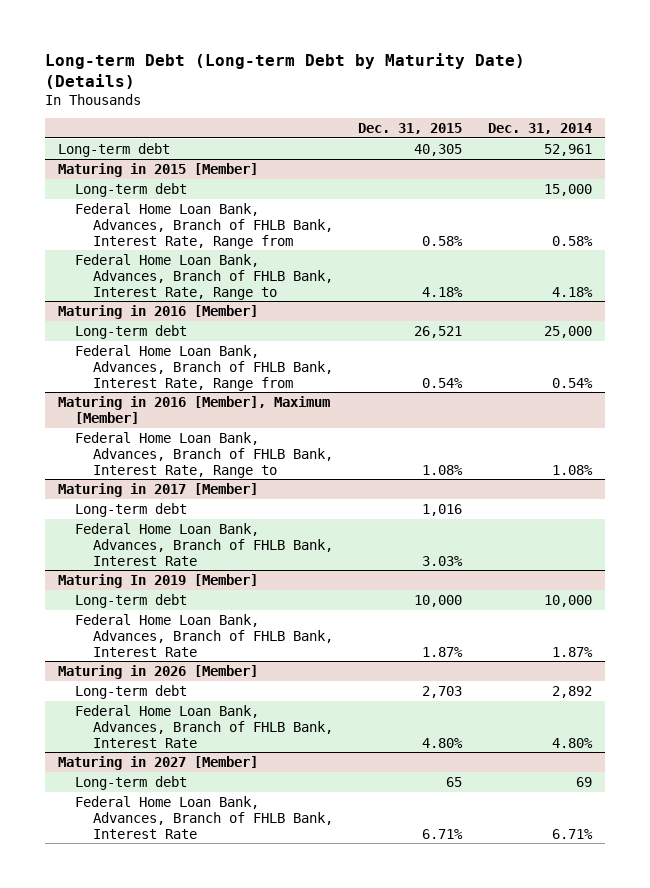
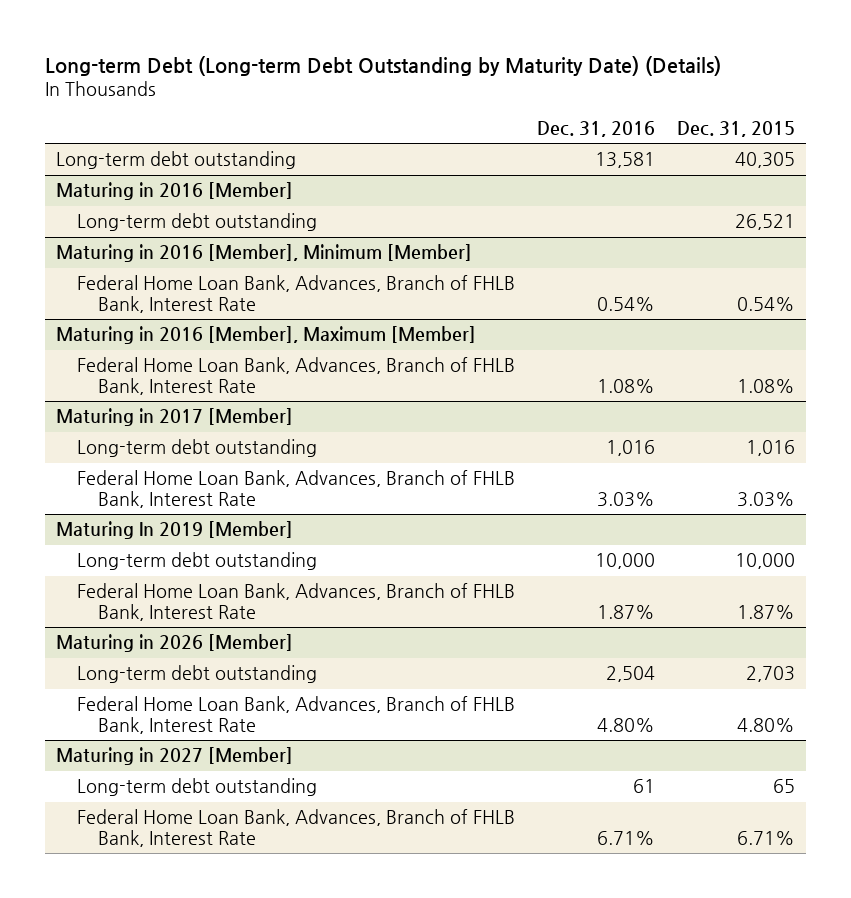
- Long-term Debt (Long-term Debt by Maturity Date) (Details)
+ Long-term Debt (Long-term Debt Outstanding by Maturity Date) (Details)
- | Dec. 31, 2015 | Dec. 31, 2014
+ | Dec. 31, 2016 | Dec. 31, 2015
- Long-term debt | 40,305 | 52,961
- Maturing in 2015 [Member]
- Long-term debt | | 15,000
- Federal Home Loan Bank, Advances, Branch of FHLB Bank, Interest Rate, Range from | 0.58% | 0.58%
- Federal Home Loan Bank, Advances, Branch of FHLB Bank, Interest Rate, Range to | 4.18% | 4.18%
+ Long-term debt outstanding | 13,581 | 40,305
@ Maturing in 2016 [Member]
- Long-term debt | 26,521 | 25,000
- Federal Home Loan Bank, Advances, Branch of FHLB Bank, Interest Rate, Range from | 0.54% | 0.54%
+ Long-term debt outstanding | | 26,521
+ Maturing in 2016 [Member], Minimum [Member]
+ Federal Home Loan Bank, Advances, Branch of FHLB Bank, Interest Rate | 0.54% | 0.54%
@ Maturing in 2016 [Member], Maximum [Member]
- Federal Home Loan Bank, Advances, Branch of FHLB Bank, Interest Rate, Range to | 1.08% | 1.08%
+ Federal Home Loan Bank, Advances, Branch of FHLB Bank, Interest Rate | 1.08% | 1.08%
@ Maturing in 2017 [Member]
- Long-term debt | 1,016 |
+ Long-term debt outstanding | 1,016 | 1,016
@ Maturing In 2019 [Member]
- Long-term debt | 10,000 | 10,000
+ Long-term debt outstanding | 10,000 | 10,000
@ Maturing in 2026 [Member]
- Long-term debt | 2,703 | 2,892
+ Long-term debt outstanding | 2,504 | 2,703
@ Maturing in 2027 [Member]
- Long-term debt | 65 | 69
+ Long-term debt outstanding | 61 | 65

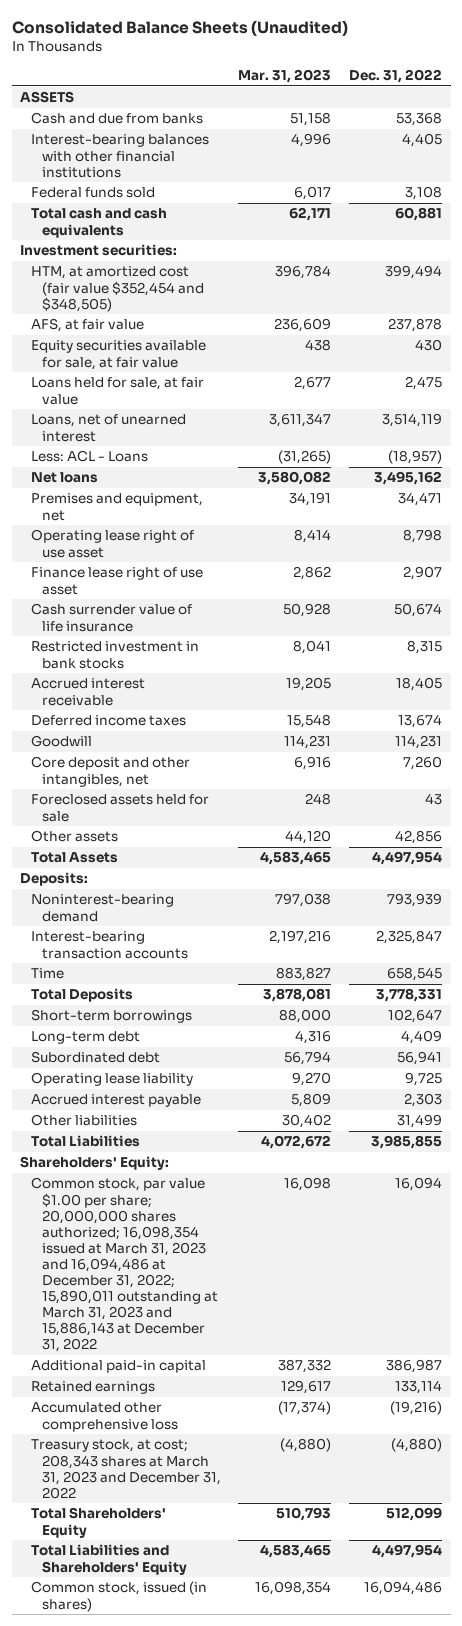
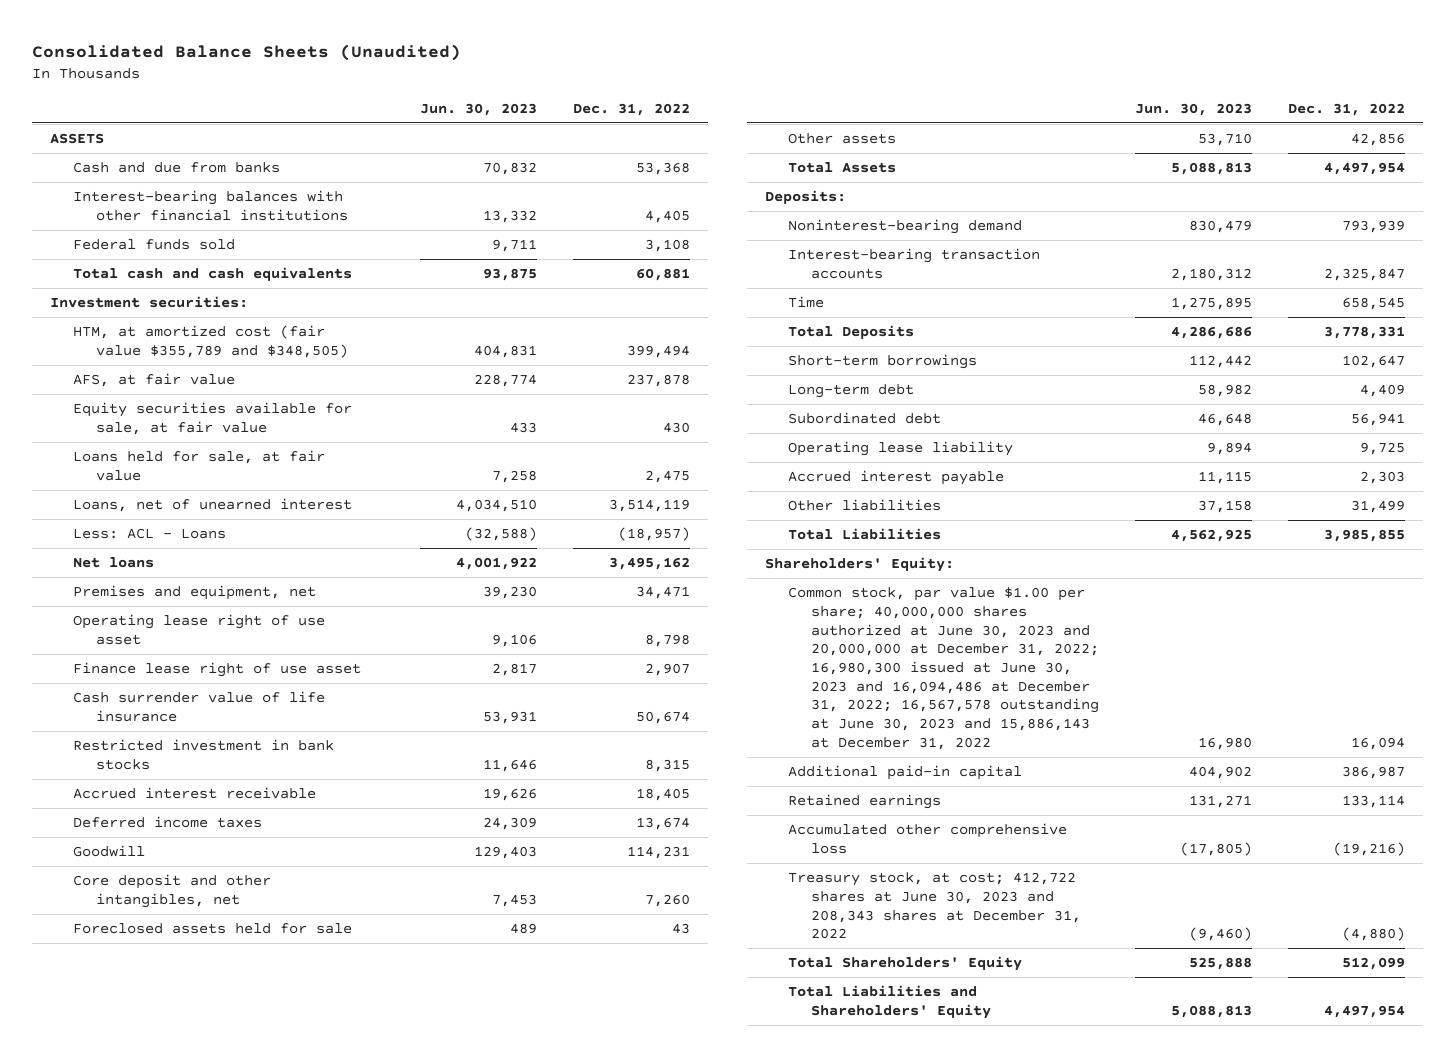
- | Mar. 31, 2023 | Dec. 31, 2022
+ | Jun. 30, 2023 | Dec. 31, 2022
- HTM, at amortized cost (fair value $352,454 and $348,505) | 396,784 | 399,494
+ HTM, at amortized cost (fair value $355,789 and $348,505) | 404,831 | 399,494
- Common stock, par value $1.00 per share; 20,000,000 shares authorized; 16,098,354 issued at March 31, 2023 and 16,094,486 at December 31, 2022; 15,890,011 outstanding at March 31, 2023 and 15,886,143 at December 31, 2022 | 16,098 | 16,094
+ Common stock, par value $1.00 per share; 40,000,000 shares authorized at June 30, 2023 and 20,000,000 at December 31, 2022; 16,980,300 issued at June 30, 2023 and 16,094,486 at December 31, 2022; 16,567,578 outstanding at June 30, 2023 and 15,886,143 at December 31, 2022 | 16,980 | 16,094
- Treasury stock, at cost; 208,343 shares at March 31, 2023 and December 31, 2022 | (4,880) | (4,880)
+ Treasury stock, at cost; 412,722 shares at June 30, 2023 and 208,343 shares at December 31, 2022 | (9,460) | (4,880)
- Common stock, issued (in shares) | 16,098,354 | 16,094,486

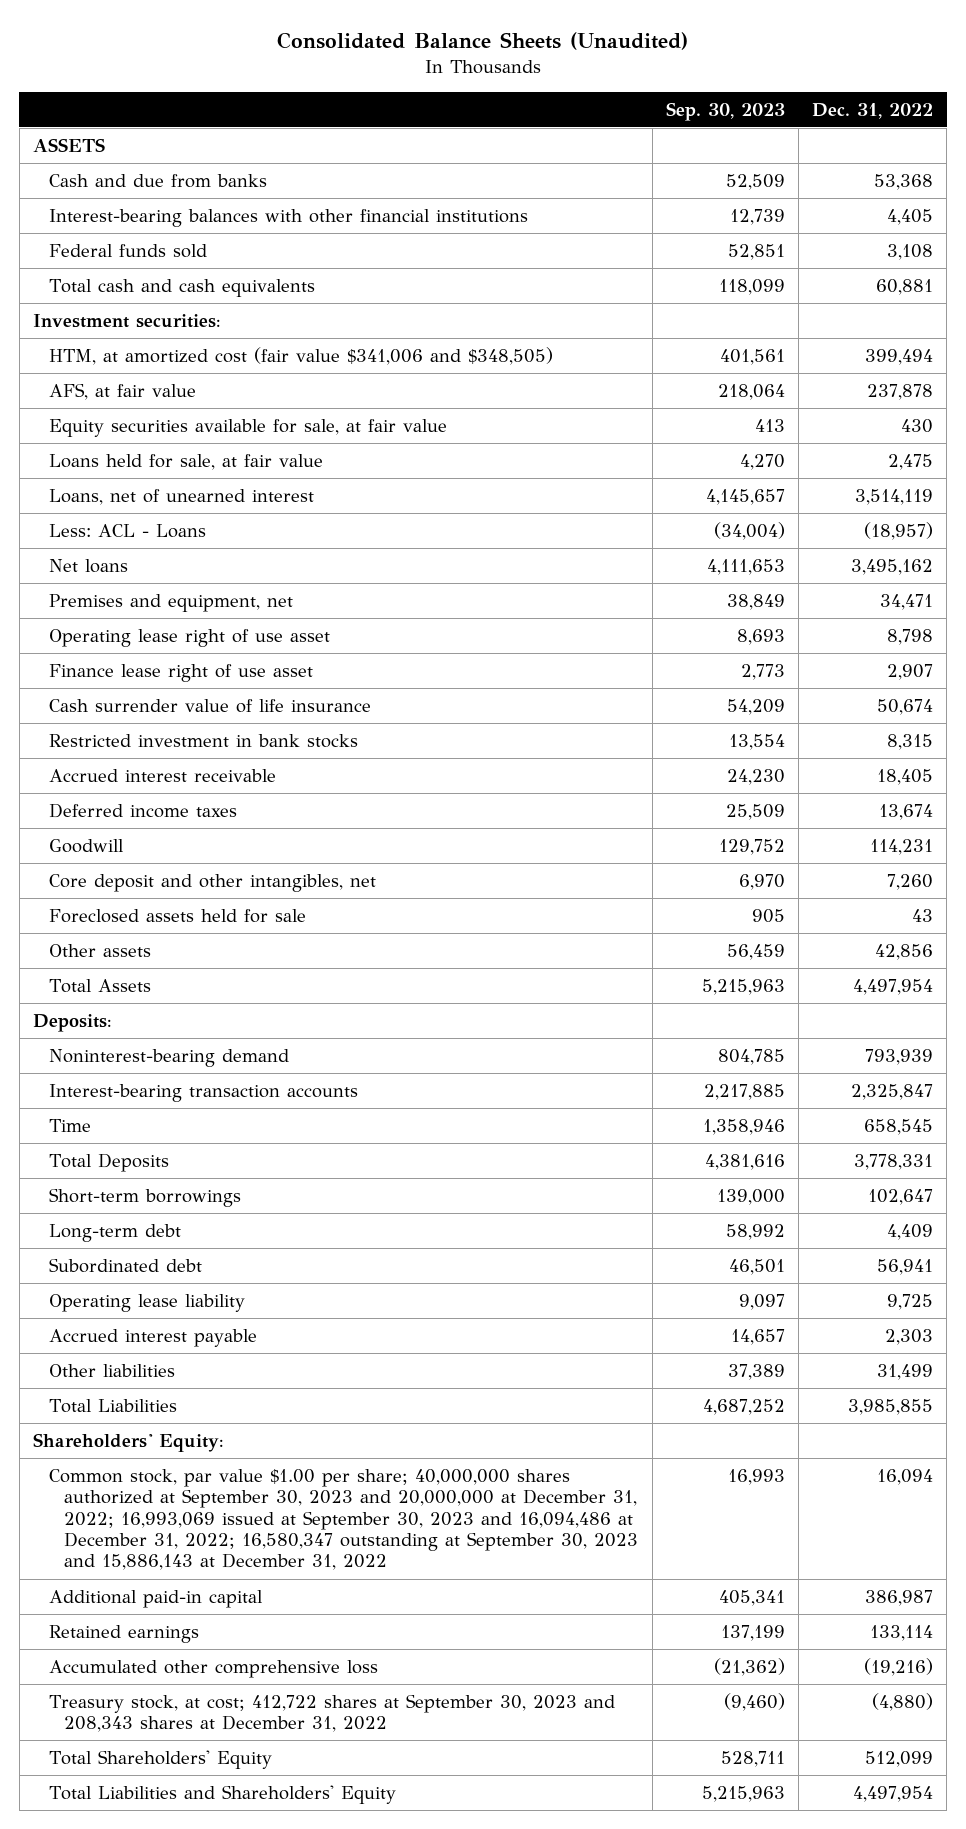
- | Jun. 30, 2023 | Dec. 31, 2022
+ | Sep. 30, 2023 | Dec. 31, 2022
- HTM, at amortized cost (fair value $355,789 and $348,505) | 404,831 | 399,494
+ HTM, at amortized cost (fair value $341,006 and $348,505) | 401,561 | 399,494
- Common stock, par value $1.00 per share; 40,000,000 shares authorized at June 30, 2023 and 20,000,000 at December 31, 2022; 16,980,300 issued at June 30, 2023 and 16,094,486 at December 31, 2022; 16,567,578 outstanding at June 30, 2023 and 15,886,143 at December 31, 2022 | 16,980 | 16,094
+ Common stock, par value $1.00 per share; 40,000,000 shares authorized at September 30, 2023 and 20,000,000 at December 31, 2022; 16,993,069 issued at September 30, 2023 and 16,094,486 at December 31, 2022; 16,580,347 outstanding at September 30, 2023 and 15,886,143 at December 31, 2022 | 16,993 | 16,094
- Treasury stock, at cost; 412,722 shares at June 30, 2023 and 208,343 shares at December 31, 2022 | (9,460) | (4,880)
+ Treasury stock, at cost; 412,722 shares at September 30, 2023 and 208,343 shares at December 31, 2022 | (9,460) | (4,880)

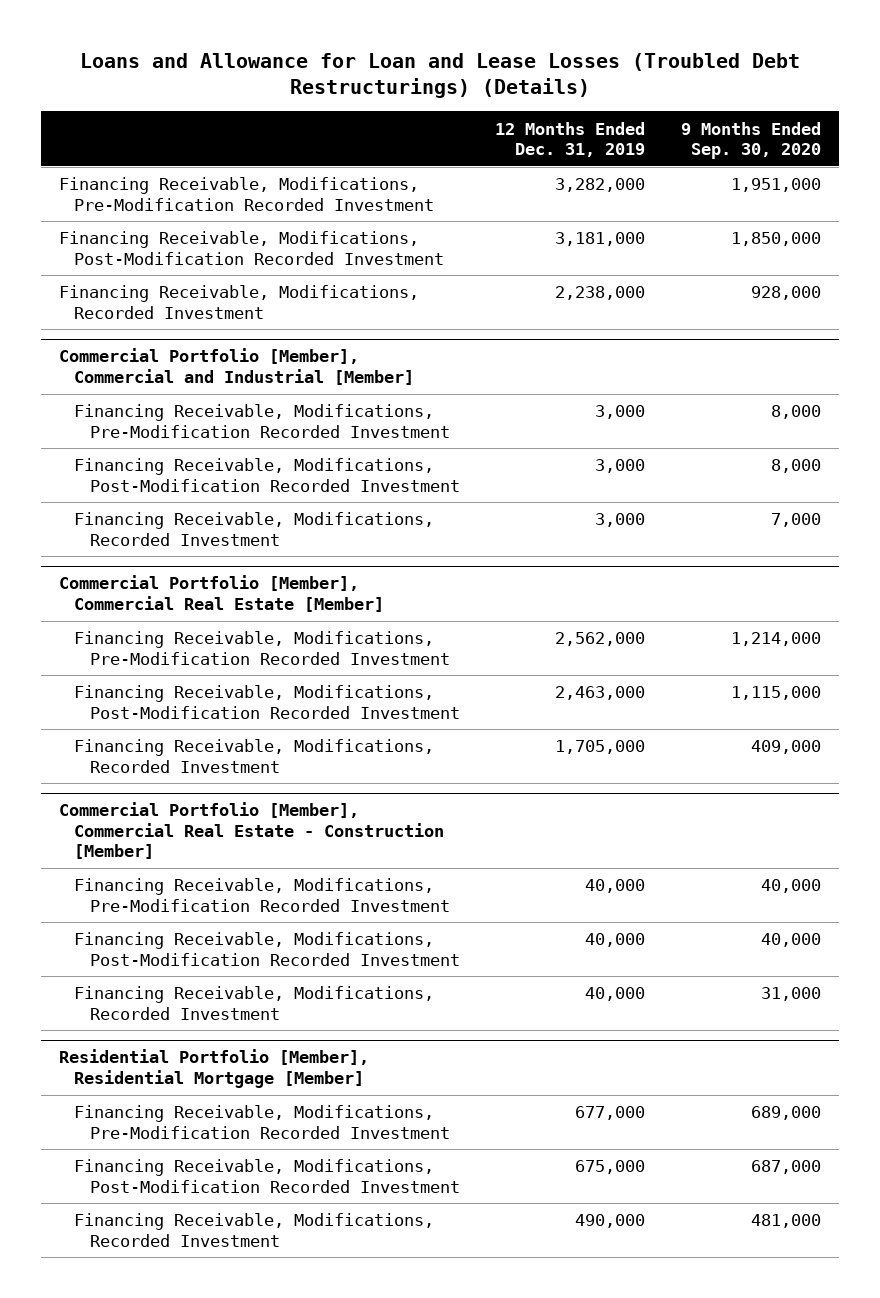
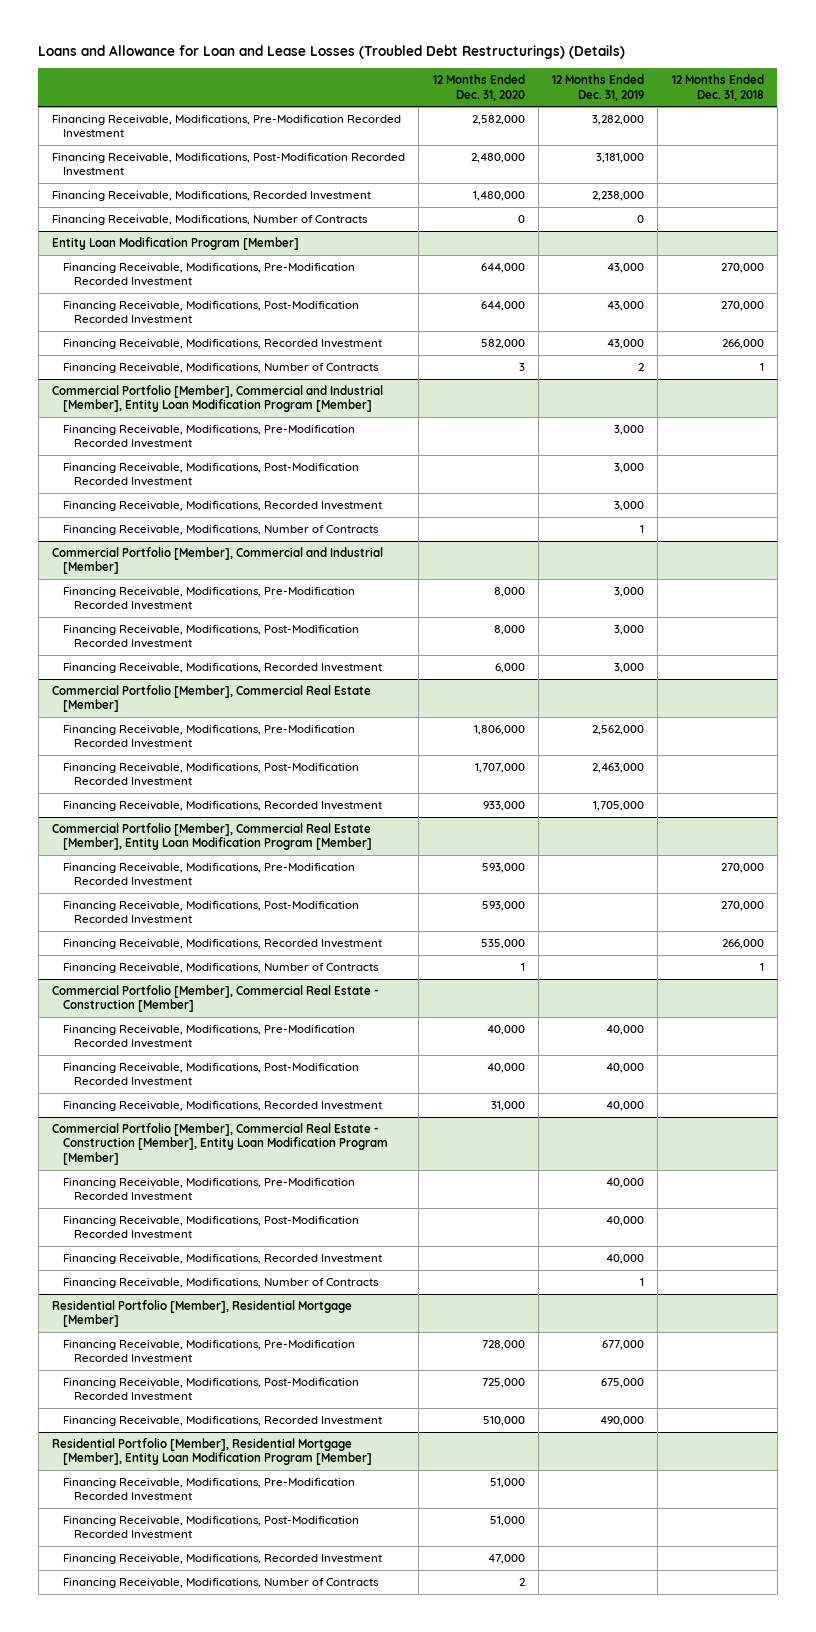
- | 12 Months Ended Dec. 31, 2019 | 9 Months Ended Sep. 30, 2020
+ | 12 Months Ended Dec. 31, 2020 | 12 Months Ended Dec. 31, 2019 | 12 Months Ended Dec. 31, 2018
+ Financing Receivable, Modifications, Number of Contracts | 0 | 0 |
+ Entity Loan Modification Program [Member]
+ Financing Receivable, Modifications, Pre-Modification Recorded Investment | 644,000 | 43,000 | 270,000
+ Financing Receivable, Modifications, Post-Modification Recorded Investment | 644,000 | 43,000 | 270,000
+ Financing Receivable, Modifications, Recorded Investment | 582,000 | 43,000 | 266,000
+ Financing Receivable, Modifications, Number of Contracts | 3 | 2 | 1
+ Commercial Portfolio [Member], Commercial and Industrial [Member], Entity Loan Modification Program [Member]
+ Financing Receivable, Modifications, Pre-Modification Recorded Investment | | 3,000 |
+ Financing Receivable, Modifications, Post-Modification Recorded Investment | | 3,000 |
+ Financing Receivable, Modifications, Recorded Investment | | 3,000 |
+ Financing Receivable, Modifications, Number of Contracts | | 1 |
+ Commercial Portfolio [Member], Commercial Real Estate [Member], Entity Loan Modification Program [Member]
+ Financing Receivable, Modifications, Pre-Modification Recorded Investment | 593,000 | | 270,000
+ Financing Receivable, Modifications, Post-Modification Recorded Investment | 593,000 | | 270,000
+ Financing Receivable, Modifications, Recorded Investment | 535,000 | | 266,000
+ Financing Receivable, Modifications, Number of Contracts | 1 | | 1
+ Commercial Portfolio [Member], Commercial Real Estate - Construction [Member], Entity Loan Modification Program [Member]
+ Financing Receivable, Modifications, Pre-Modification Recorded Investment | | 40,000 |
+ Financing Receivable, Modifications, Post-Modification Recorded Investment | | 40,000 |
+ Financing Receivable, Modifications, Recorded Investment | | 40,000 |
+ Financing Receivable, Modifications, Number of Contracts | | 1 |
+ Residential Portfolio [Member], Residential Mortgage [Member], Entity Loan Modification Program [Member]
+ Financing Receivable, Modifications, Pre-Modification Recorded Investment | 51,000 | |
+ Financing Receivable, Modifications, Post-Modification Recorded Investment | 51,000 | |
+ Financing Receivable, Modifications, Recorded Investment | 47,000 | |
+ Financing Receivable, Modifications, Number of Contracts | 2 | |

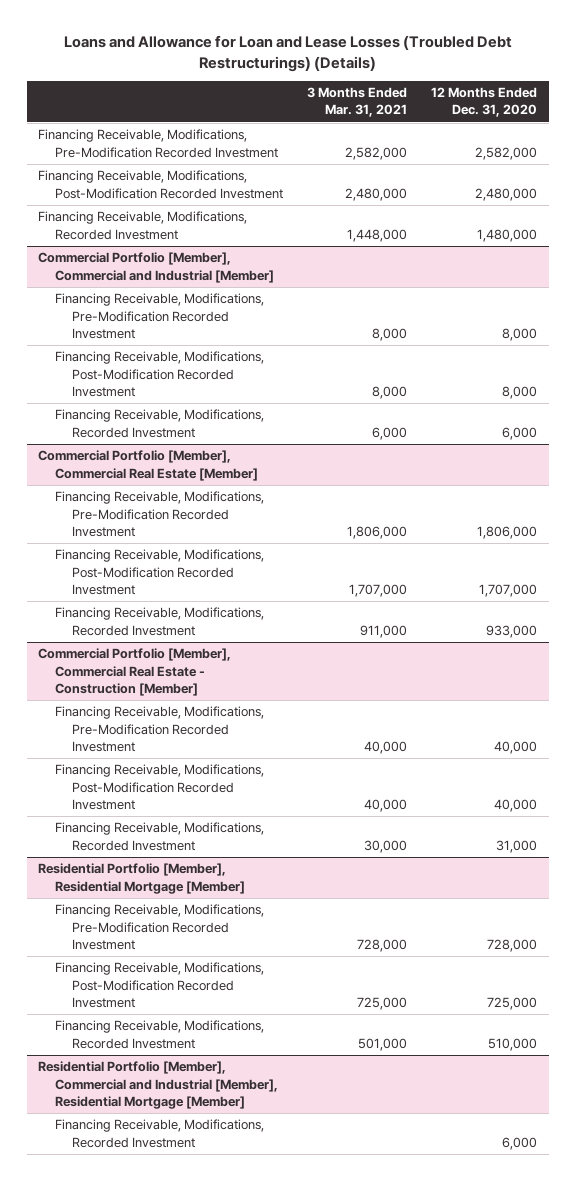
- | 12 Months Ended Dec. 31, 2020 | 12 Months Ended Dec. 31, 2019 | 12 Months Ended Dec. 31, 2018
+ | 3 Months Ended Mar. 31, 2021 | 12 Months Ended Dec. 31, 2020
- Financing Receivable, Modifications, Number of Contracts | 0 | 0 |
- Entity Loan Modification Program [Member]
- Financing Receivable, Modifications, Pre-Modification Recorded Investment | 644,000 | 43,000 | 270,000
- Financing Receivable, Modifications, Post-Modification Recorded Investment | 644,000 | 43,000 | 270,000
- Financing Receivable, Modifications, Recorded Investment | 582,000 | 43,000 | 266,000
- Financing Receivable, Modifications, Number of Contracts | 3 | 2 | 1
- Commercial Portfolio [Member], Commercial and Industrial [Member], Entity Loan Modification Program [Member]
- Financing Receivable, Modifications, Pre-Modification Recorded Investment | | 3,000 |
- Financing Receivable, Modifications, Post-Modification Recorded Investment | | 3,000 |
- Financing Receivable, Modifications, Recorded Investment | | 3,000 |
- Financing Receivable, Modifications, Number of Contracts | | 1 |
- Commercial Portfolio [Member], Commercial Real Estate [Member], Entity Loan Modification Program [Member]
- Financing Receivable, Modifications, Pre-Modification Recorded Investment | 593,000 | | 270,000
- Financing Receivable, Modifications, Post-Modification Recorded Investment | 593,000 | | 270,000
- Financing Receivable, Modifications, Recorded Investment | 535,000 | | 266,000
- Financing Receivable, Modifications, Number of Contracts | 1 | | 1
- Commercial Portfolio [Member], Commercial Real Estate - Construction [Member], Entity Loan Modification Program [Member]
- Financing Receivable, Modifications, Pre-Modification Recorded Investment | | 40,000 |
- Financing Receivable, Modifications, Post-Modification Recorded Investment | | 40,000 |
- Financing Receivable, Modifications, Recorded Investment | | 40,000 |
- Financing Receivable, Modifications, Number of Contracts | | 1 |
- Residential Portfolio [Member], Residential Mortgage [Member], Entity Loan Modification Program [Member]
- Financing Receivable, Modifications, Pre-Modification Recorded Investment | 51,000 | |
- Financing Receivable, Modifications, Post-Modification Recorded Investment | 51,000 | |
- Financing Receivable, Modifications, Recorded Investment | 47,000 | |
- Financing Receivable, Modifications, Number of Contracts | 2 | |
+ Residential Portfolio [Member], Commercial and Industrial [Member], Residential Mortgage [Member]
+ Financing Receivable, Modifications, Recorded Investment | | 6,000

